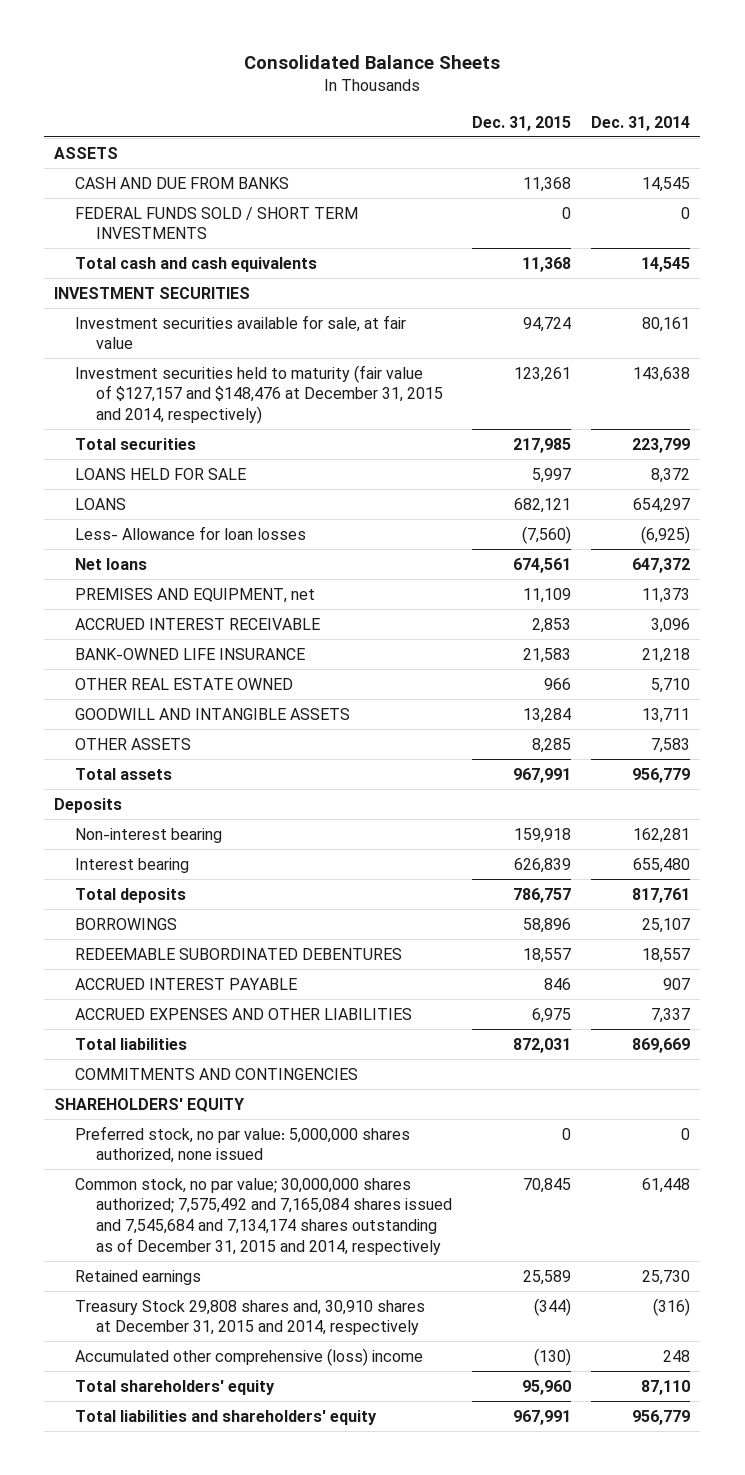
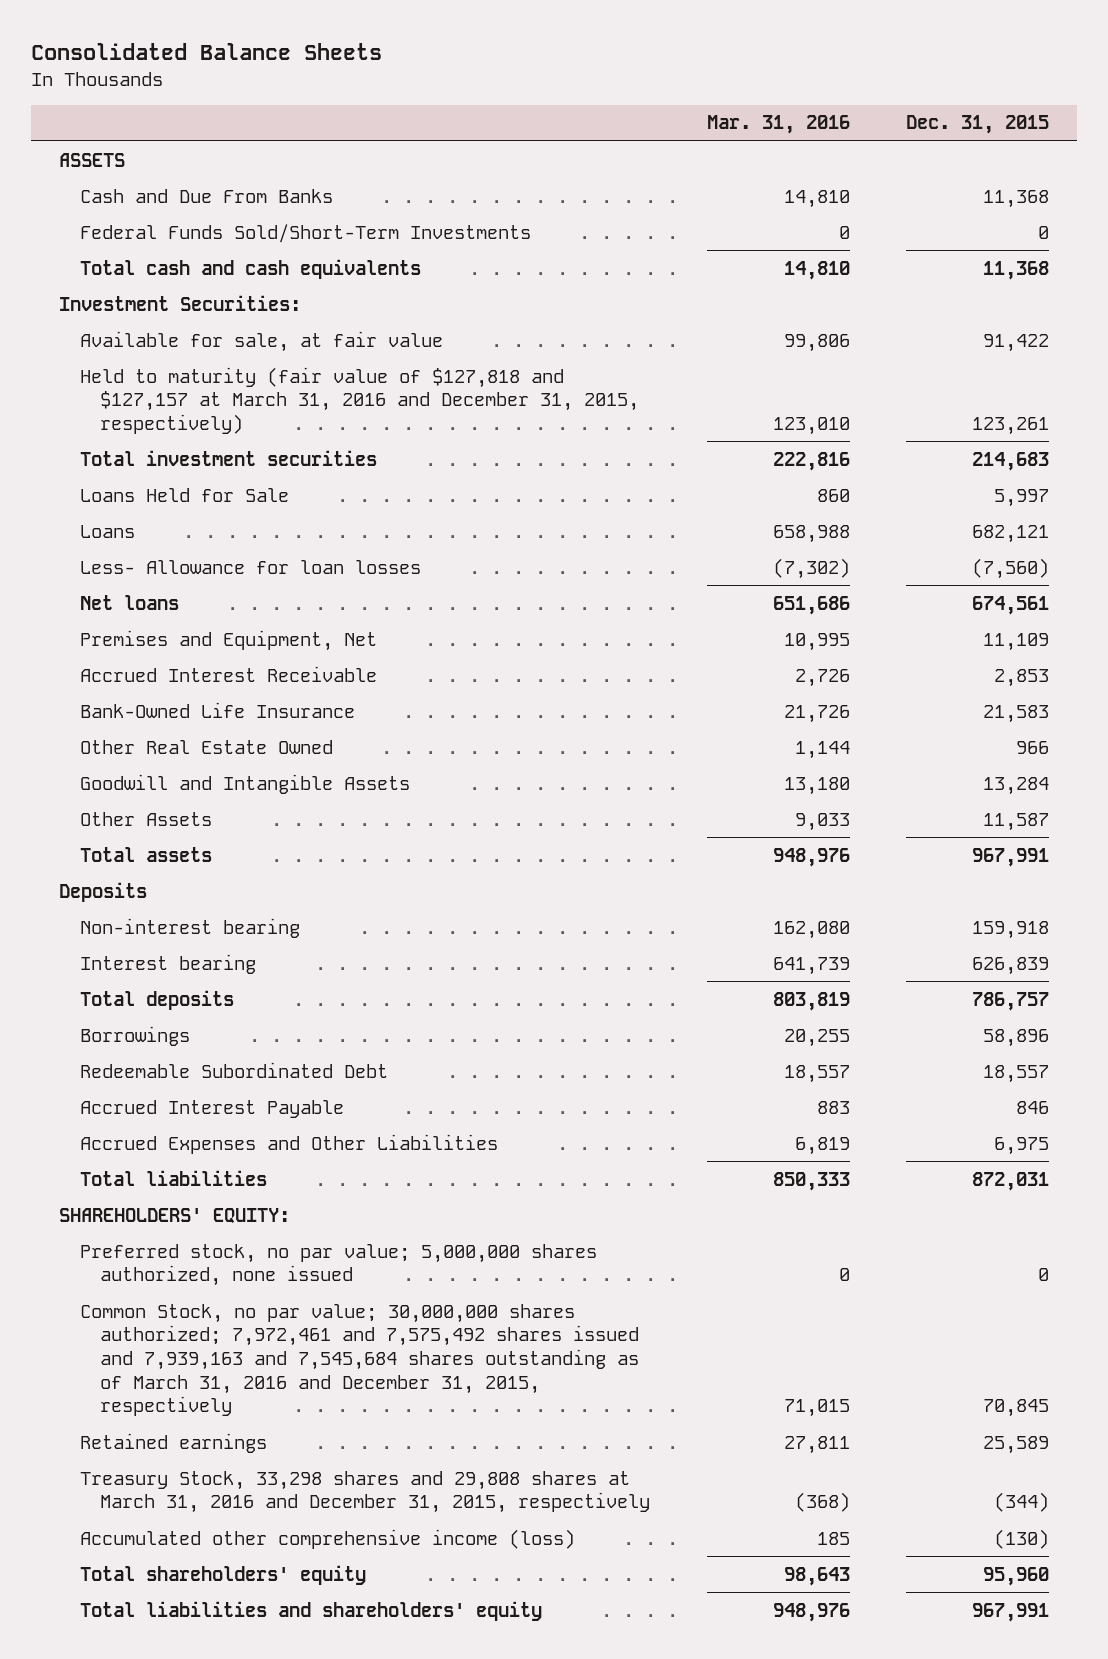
- | Dec. 31, 2015 | Dec. 31, 2014
+ | Mar. 31, 2016 | Dec. 31, 2015
- CASH AND DUE FROM BANKS | 11,368 | 14,545
- FEDERAL FUNDS SOLD / SHORT TERM INVESTMENTS | 0 | 0
+ Cash and Due From Banks | 14,810 | 11,368
+ Federal Funds Sold/Short-Term Investments | 0 | 0
- INVESTMENT SECURITIES
- Investment securities available for sale, at fair value | 94,724 | 80,161
- Investment securities held to maturity (fair value of $127,157 and $148,476 at December 31, 2015 and 2014, respectively) | 123,261 | 143,638
- Total securities | 217,985 | 223,799
- LOANS HELD FOR SALE | 5,997 | 8,372
- LOANS | 682,121 | 654,297
+ Investment Securities:
+ Available for sale, at fair value | 99,806 | 91,422
+ Held to maturity (fair value of $127,818 and $127,157 at March 31, 2016 and December 31, 2015, respectively) | 123,010 | 123,261
+ Total investment securities | 222,816 | 214,683
+ Loans Held for Sale | 860 | 5,997
+ Loans | 658,988 | 682,121
- PREMISES AND EQUIPMENT, net | 11,109 | 11,373
- ACCRUED INTEREST RECEIVABLE | 2,853 | 3,096
- BANK-OWNED LIFE INSURANCE | 21,583 | 21,218
- OTHER REAL ESTATE OWNED | 966 | 5,710
- GOODWILL AND INTANGIBLE ASSETS | 13,284 | 13,711
- OTHER ASSETS | 8,285 | 7,583
+ Premises and Equipment, Net | 10,995 | 11,109
+ Accrued Interest Receivable | 2,726 | 2,853
+ Bank-Owned Life Insurance | 21,726 | 21,583
+ Other Real Estate Owned | 1,144 | 966
+ Goodwill and Intangible Assets | 13,180 | 13,284
+ Other Assets | 9,033 | 11,587
- BORROWINGS | 58,896 | 25,107
- REDEEMABLE SUBORDINATED DEBENTURES | 18,557 | 18,557
- ACCRUED INTEREST PAYABLE | 846 | 907
- ACCRUED EXPENSES AND OTHER LIABILITIES | 6,975 | 7,337
+ Borrowings | 20,255 | 58,896
+ Redeemable Subordinated Debt | 18,557 | 18,557
+ Accrued Interest Payable | 883 | 846
+ Accrued Expenses and Other Liabilities | 6,819 | 6,975
- COMMITMENTS AND CONTINGENCIES
- SHAREHOLDERS' EQUITY
- Preferred stock, no par value: 5,000,000 shares authorized, none issued | 0 | 0
- Common stock, no par value; 30,000,000 shares authorized; 7,575,492 and 7,165,084 shares issued and 7,545,684 and 7,134,174 shares outstanding as of December 31, 2015 and 2014, respectively | 70,845 | 61,448
+ SHAREHOLDERS' EQUITY:
+ Preferred stock, no par value; 5,000,000 shares authorized, none issued | 0 | 0
+ Common Stock, no par value; 30,000,000 shares authorized; 7,972,461 and 7,575,492 shares issued and 7,939,163 and 7,545,684 shares outstanding as of March 31, 2016 and December 31, 2015, respectively | 71,015 | 70,845
- Treasury Stock 29,808 shares and, 30,910 shares at December 31, 2015 and 2014, respectively | (344) | (316)
- Accumulated other comprehensive (loss) income | (130) | 248
+ Treasury Stock, 33,298 shares and 29,808 shares at March 31, 2016 and December 31, 2015, respectively | (368) | (344)
+ Accumulated other comprehensive income (loss) | 185 | (130)

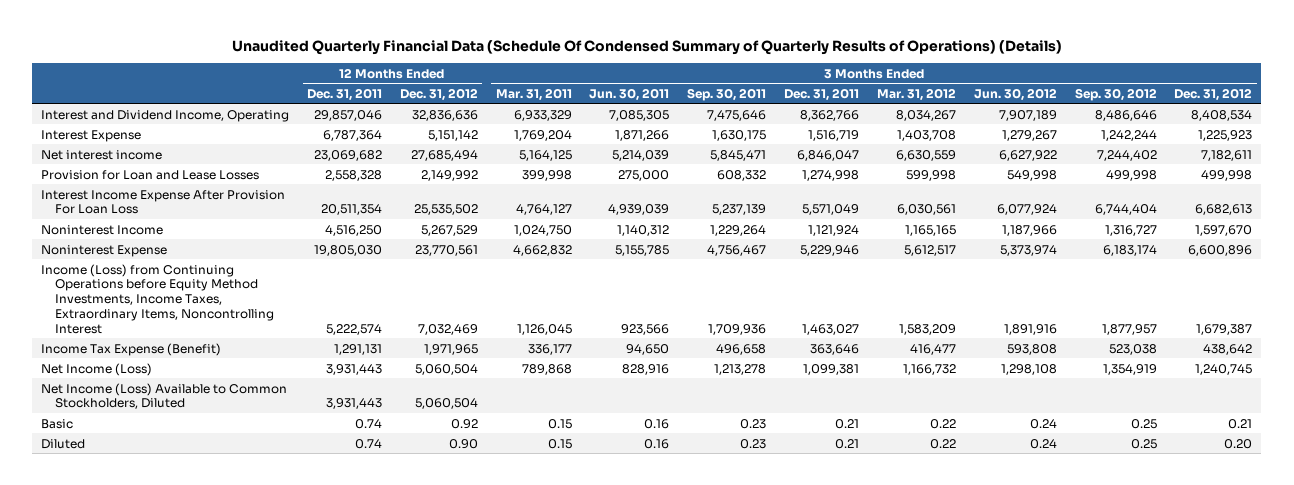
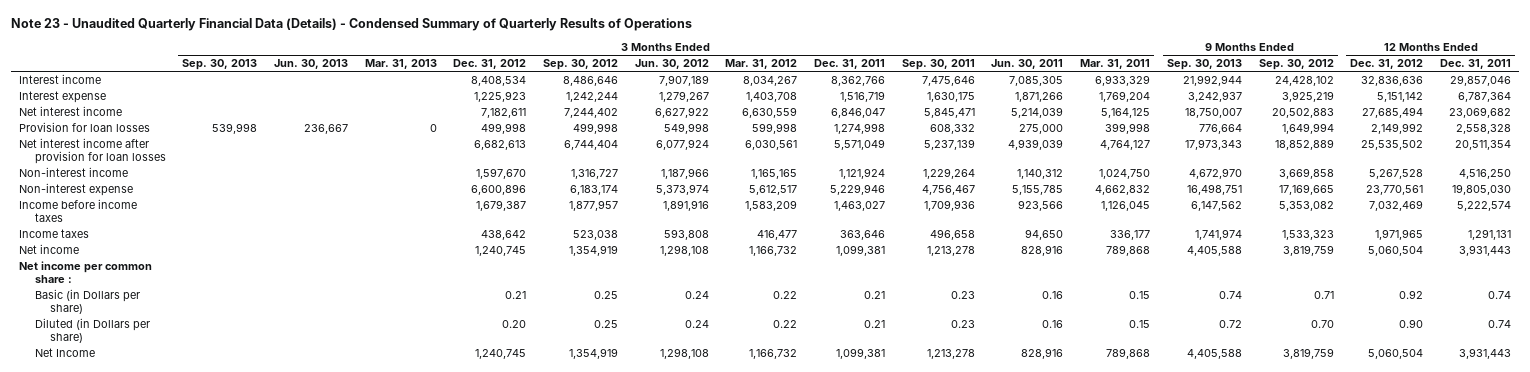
- Unaudited Quarterly Financial Data (Schedule Of Condensed Summary of Quarterly Results of Operations) (Details)
+ Note 23 - Unaudited Quarterly Financial Data (Details) - Condensed Summary of Quarterly Results of Operations
- | 12 Months Ended Dec. 31, 2011 | 12 Months Ended Dec. 31, 2012 | 3 Months Ended Mar. 31, 2011 | 3 Months Ended Jun. 30, 2011 | 3 Months Ended Sep. 30, 2011 | 3 Months Ended Dec. 31, 2011 | 3 Months Ended Mar. 31, 2012 | 3 Months Ended Jun. 30, 2012 | 3 Months Ended Sep. 30, 2012 | 3 Months Ended Dec. 31, 2012
+ | 3 Months Ended Sep. 30, 2013 | 3 Months Ended Jun. 30, 2013 | 3 Months Ended Mar. 31, 2013 | 3 Months Ended Dec. 31, 2012 | 3 Months Ended Sep. 30, 2012 | 3 Months Ended Jun. 30, 2012 | 3 Months Ended Mar. 31, 2012 | 3 Months Ended Dec. 31, 2011 | 3 Months Ended Sep. 30, 2011 | 3 Months Ended Jun. 30, 2011 | 3 Months Ended Mar. 31, 2011 | 9 Months Ended Sep. 30, 2013 | 9 Months Ended Sep. 30, 2012 | 12 Months Ended Dec. 31, 2012 | 12 Months Ended Dec. 31, 2011
- Interest and Dividend Income, Operating | 29,857,046 | 32,836,636 | 6,933,329 | 7,085,305 | 7,475,646 | 8,362,766 | 8,034,267 | 7,907,189 | 8,486,646 | 8,408,534
- Interest Expense | 6,787,364 | 5,151,142 | 1,769,204 | 1,871,266 | 1,630,175 | 1,516,719 | 1,403,708 | 1,279,267 | 1,242,244 | 1,225,923
+ Interest income | | | | 8,408,534 | 8,486,646 | 7,907,189 | 8,034,267 | 8,362,766 | 7,475,646 | 7,085,305 | 6,933,329 | 21,992,944 | 24,428,102 | 32,836,636 | 29,857,046
+ Interest expense | | | | 1,225,923 | 1,242,244 | 1,279,267 | 1,403,708 | 1,516,719 | 1,630,175 | 1,871,266 | 1,769,204 | 3,242,937 | 3,925,219 | 5,151,142 | 6,787,364
- Provision for Loan and Lease Losses | 2,558,328 | 2,149,992 | 399,998 | 275,000 | 608,332 | 1,274,998 | 599,998 | 549,998 | 499,998 | 499,998
- Interest Income Expense After Provision For Loan Loss | 20,511,354 | 25,535,502 | 4,764,127 | 4,939,039 | 5,237,139 | 5,571,049 | 6,030,561 | 6,077,924 | 6,744,404 | 6,682,613
- Noninterest Income | 4,516,250 | 5,267,529 | 1,024,750 | 1,140,312 | 1,229,264 | 1,121,924 | 1,165,165 | 1,187,966 | 1,316,727 | 1,597,670
- Noninterest Expense | 19,805,030 | 23,770,561 | 4,662,832 | 5,155,785 | 4,756,467 | 5,229,946 | 5,612,517 | 5,373,974 | 6,183,174 | 6,600,896
- Income (Loss) from Continuing Operations before Equity Method Investments, Income Taxes, Extraordinary Items, Noncontrolling Interest | 5,222,574 | 7,032,469 | 1,126,045 | 923,566 | 1,709,936 | 1,463,027 | 1,583,209 | 1,891,916 | 1,877,957 | 1,679,387
- Income Tax Expense (Benefit) | 1,291,131 | 1,971,965 | 336,177 | 94,650 | 496,658 | 363,646 | 416,477 | 593,808 | 523,038 | 438,642
- Net Income (Loss) | 3,931,443 | 5,060,504 | 789,868 | 828,916 | 1,213,278 | 1,099,381 | 1,166,732 | 1,298,108 | 1,354,919 | 1,240,745
- Net Income (Loss) Available to Common Stockholders, Diluted | 3,931,443 | 5,060,504 | | | | | | | |
- Basic | 0.74 | 0.92 | 0.15 | 0.16 | 0.23 | 0.21 | 0.22 | 0.24 | 0.25 | 0.21
- Diluted | 0.74 | 0.90 | 0.15 | 0.16 | 0.23 | 0.21 | 0.22 | 0.24 | 0.25 | 0.20
+ Provision for loan losses | 539,998 | 236,667 | 0 | 499,998 | 499,998 | 549,998 | 599,998 | 1,274,998 | 608,332 | 275,000 | 399,998 | 776,664 | 1,649,994 | 2,149,992 | 2,558,328
+ Net interest income after provision for loan losses | | | | 6,682,613 | 6,744,404 | 6,077,924 | 6,030,561 | 5,571,049 | 5,237,139 | 4,939,039 | 4,764,127 | 17,973,343 | 18,852,889 | 25,535,502 | 20,511,354
+ Non-interest income | | | | 1,597,670 | 1,316,727 | 1,187,966 | 1,165,165 | 1,121,924 | 1,229,264 | 1,140,312 | 1,024,750 | 4,672,970 | 3,669,858 | 5,267,528 | 4,516,250
+ Non-interest expense | | | | 6,600,896 | 6,183,174 | 5,373,974 | 5,612,517 | 5,229,946 | 4,756,467 | 5,155,785 | 4,662,832 | 16,498,751 | 17,169,665 | 23,770,561 | 19,805,030
+ Income before income taxes | | | | 1,679,387 | 1,877,957 | 1,891,916 | 1,583,209 | 1,463,027 | 1,709,936 | 923,566 | 1,126,045 | 6,147,562 | 5,353,082 | 7,032,469 | 5,222,574
+ Income taxes | | | | 438,642 | 523,038 | 593,808 | 416,477 | 363,646 | 496,658 | 94,650 | 336,177 | 1,741,974 | 1,533,323 | 1,971,965 | 1,291,131
+ Net income | | | | 1,240,745 | 1,354,919 | 1,298,108 | 1,166,732 | 1,099,381 | 1,213,278 | 828,916 | 789,868 | 4,405,588 | 3,819,759 | 5,060,504 | 3,931,443
+ Net income per common share :
+ Basic (in Dollars per share) | | | | 0.21 | 0.25 | 0.24 | 0.22 | 0.21 | 0.23 | 0.16 | 0.15 | 0.74 | 0.71 | 0.92 | 0.74
+ Diluted (in Dollars per share) | | | | 0.20 | 0.25 | 0.24 | 0.22 | 0.21 | 0.23 | 0.16 | 0.15 | 0.72 | 0.70 | 0.90 | 0.74
+ Net Income | | | | 1,240,745 | 1,354,919 | 1,298,108 | 1,166,732 | 1,099,381 | 1,213,278 | 828,916 | 789,868 | 4,405,588 | 3,819,759 | 5,060,504 | 3,931,443

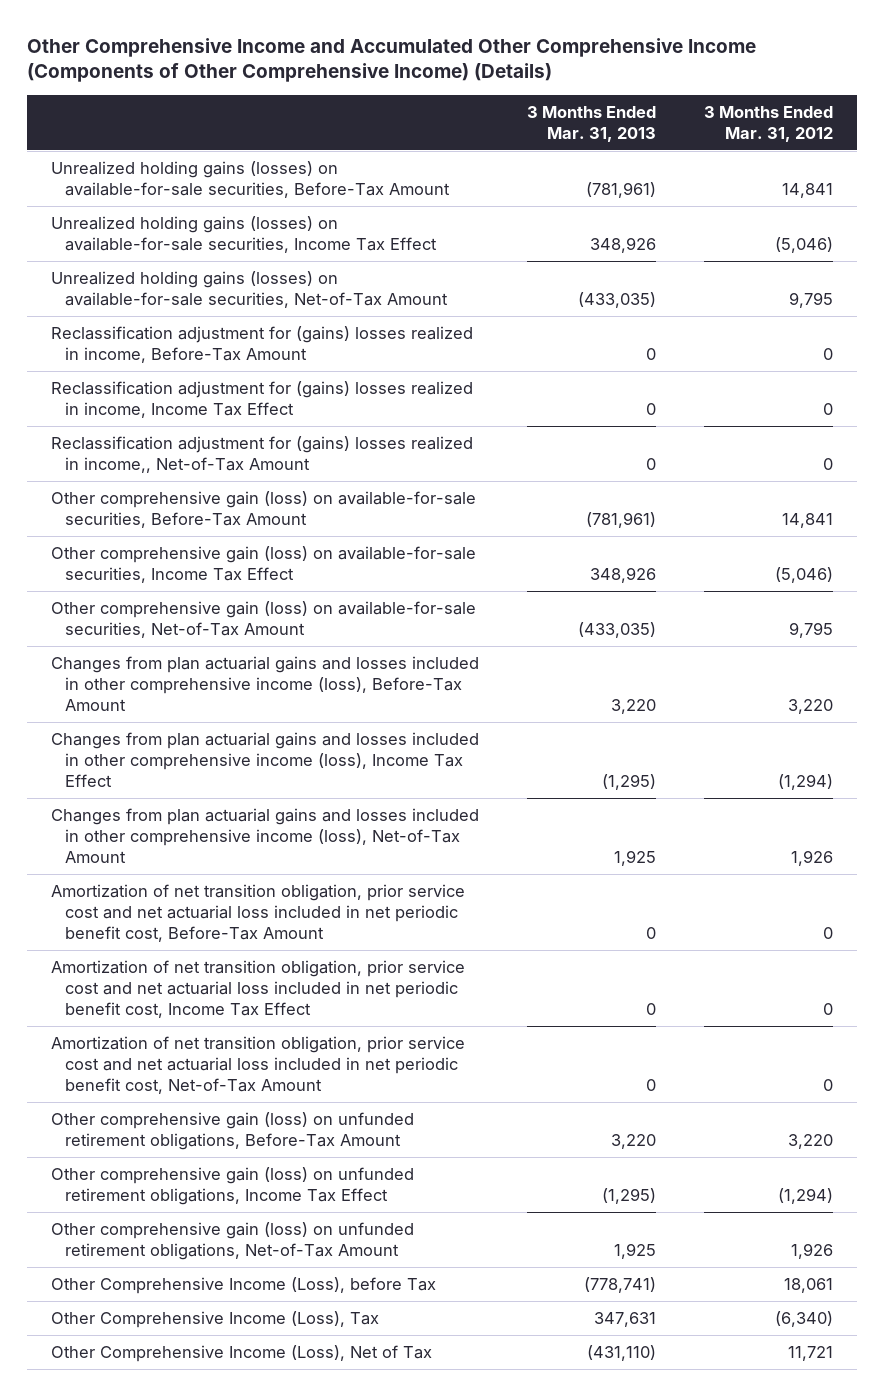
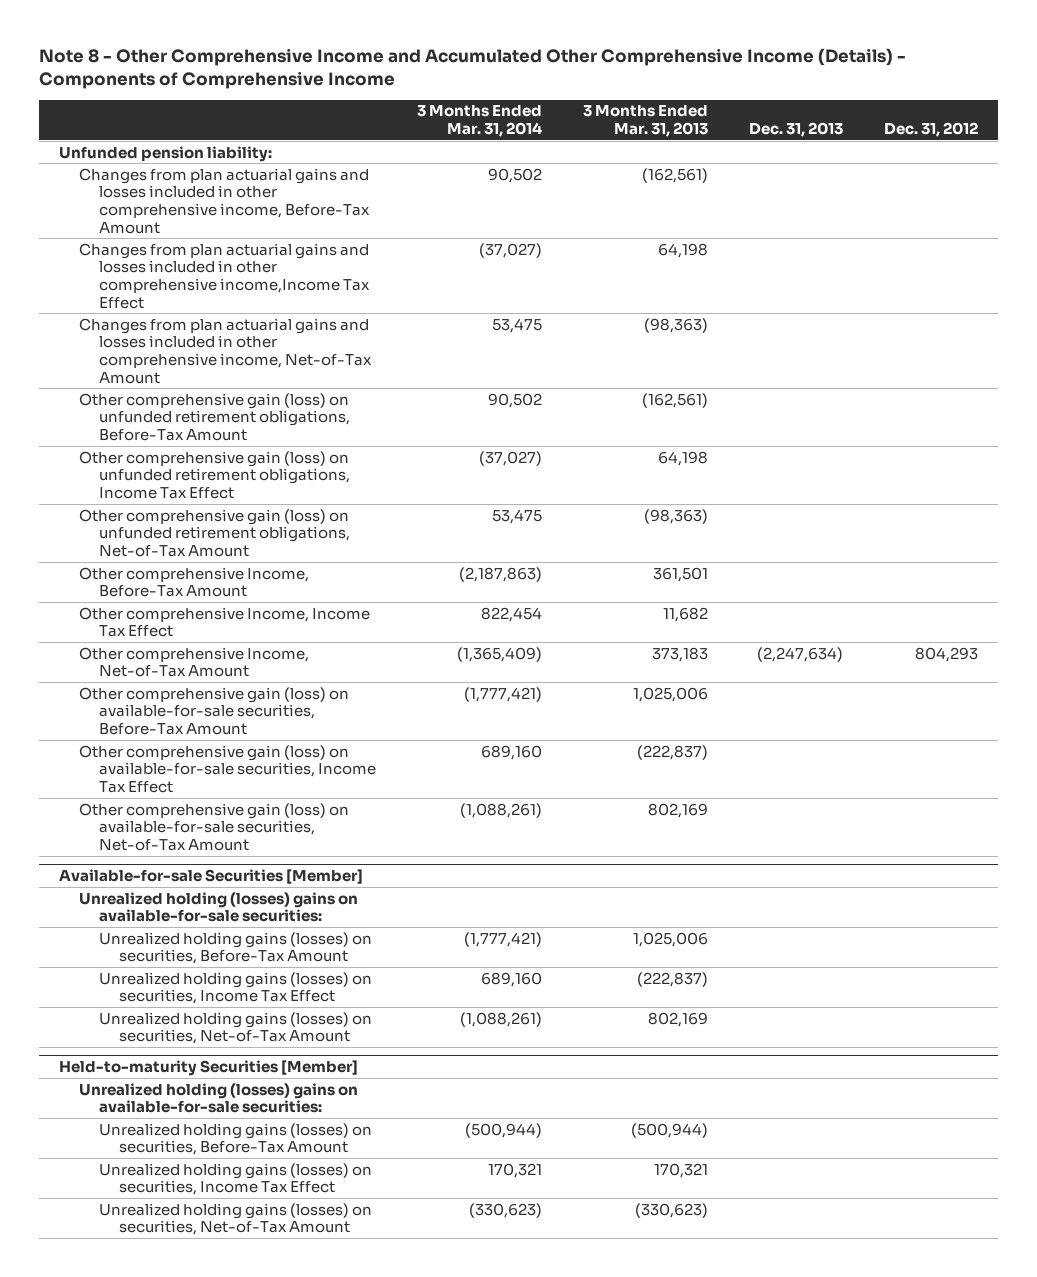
- Other Comprehensive Income and Accumulated Other Comprehensive Income (Components of Other Comprehensive Income) (Details)
+ Note 8 - Other Comprehensive Income and Accumulated Other Comprehensive Income (Details) - Components of Comprehensive Income
- | 3 Months Ended Mar. 31, 2013 | 3 Months Ended Mar. 31, 2012
+ | 3 Months Ended Mar. 31, 2014 | 3 Months Ended Mar. 31, 2013 | Dec. 31, 2013 | Dec. 31, 2012
- Unrealized holding gains (losses) on available-for-sale securities, Before-Tax Amount | (781,961) | 14,841
- Unrealized holding gains (losses) on available-for-sale securities, Income Tax Effect | 348,926 | (5,046)
- Unrealized holding gains (losses) on available-for-sale securities, Net-of-Tax Amount | (433,035) | 9,795
- Reclassification adjustment for (gains) losses realized in income, Before-Tax Amount | 0 | 0
- Reclassification adjustment for (gains) losses realized in income, Income Tax Effect | 0 | 0
- Reclassification adjustment for (gains) losses realized in income,, Net-of-Tax Amount | 0 | 0
- Other comprehensive gain (loss) on available-for-sale securities, Before-Tax Amount | (781,961) | 14,841
- Other comprehensive gain (loss) on available-for-sale securities, Income Tax Effect | 348,926 | (5,046)
- Other comprehensive gain (loss) on available-for-sale securities, Net-of-Tax Amount | (433,035) | 9,795
- Changes from plan actuarial gains and losses included in other comprehensive income (loss), Before-Tax Amount | 3,220 | 3,220
- Changes from plan actuarial gains and losses included in other comprehensive income (loss), Income Tax Effect | (1,295) | (1,294)
- Changes from plan actuarial gains and losses included in other comprehensive income (loss), Net-of-Tax Amount | 1,925 | 1,926
- Amortization of net transition obligation, prior service cost and net actuarial loss included in net periodic benefit cost, Before-Tax Amount | 0 | 0
- Amortization of net transition obligation, prior service cost and net actuarial loss included in net periodic benefit cost, Income Tax Effect | 0 | 0
- Amortization of net transition obligation, prior service cost and net actuarial loss included in net periodic benefit cost, Net-of-Tax Amount | 0 | 0
- Other comprehensive gain (loss) on unfunded retirement obligations, Before-Tax Amount | 3,220 | 3,220
- Other comprehensive gain (loss) on unfunded retirement obligations, Income Tax Effect | (1,295) | (1,294)
- Other comprehensive gain (loss) on unfunded retirement obligations, Net-of-Tax Amount | 1,925 | 1,926
- Other Comprehensive Income (Loss), before Tax | (778,741) | 18,061
- Other Comprehensive Income (Loss), Tax | 347,631 | (6,340)
- Other Comprehensive Income (Loss), Net of Tax | (431,110) | 11,721
+ Unfunded pension liability:
+ Changes from plan actuarial gains and losses included in other comprehensive income, Before-Tax Amount | 90,502 | (162,561) | |
+ Changes from plan actuarial gains and losses included in other comprehensive income,Income Tax Effect | (37,027) | 64,198 | |
+ Changes from plan actuarial gains and losses included in other comprehensive income, Net-of-Tax Amount | 53,475 | (98,363) | |
+ Other comprehensive gain (loss) on unfunded retirement obligations, Before-Tax Amount | 90,502 | (162,561) | |
+ Other comprehensive gain (loss) on unfunded retirement obligations, Income Tax Effect | (37,027) | 64,198 | |
+ Other comprehensive gain (loss) on unfunded retirement obligations, Net-of-Tax Amount | 53,475 | (98,363) | |
+ Other comprehensive Income, Before-Tax Amount | (2,187,863) | 361,501 | |
+ Other comprehensive Income, Income Tax Effect | 822,454 | 11,682 | |
+ Other comprehensive Income, Net-of-Tax Amount | (1,365,409) | 373,183 | (2,247,634) | 804,293
+ Other comprehensive gain (loss) on available-for-sale securities, Before-Tax Amount | (1,777,421) | 1,025,006 | |
+ Other comprehensive gain (loss) on available-for-sale securities, Income Tax Effect | 689,160 | (222,837) | |
+ Other comprehensive gain (loss) on available-for-sale securities, Net-of-Tax Amount | (1,088,261) | 802,169 | |
+ Available-for-sale Securities [Member]
+ Unrealized holding (losses) gains on available-for-sale securities:
+ Unrealized holding gains (losses) on securities, Before-Tax Amount | (1,777,421) | 1,025,006 | |
+ Unrealized holding gains (losses) on securities, Income Tax Effect | 689,160 | (222,837) | |
+ Unrealized holding gains (losses) on securities, Net-of-Tax Amount | (1,088,261) | 802,169 | |
+ Held-to-maturity Securities [Member]
+ Unrealized holding (losses) gains on available-for-sale securities:
+ Unrealized holding gains (losses) on securities, Before-Tax Amount | (500,944) | (500,944) | |
+ Unrealized holding gains (losses) on securities, Income Tax Effect | 170,321 | 170,321 | |
+ Unrealized holding gains (losses) on securities, Net-of-Tax Amount | (330,623) | (330,623) | |

